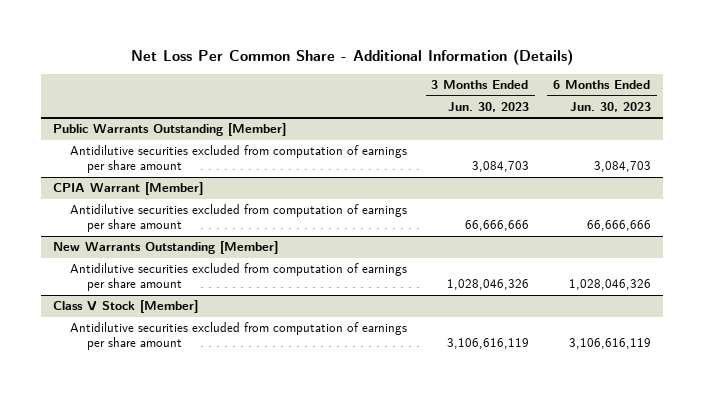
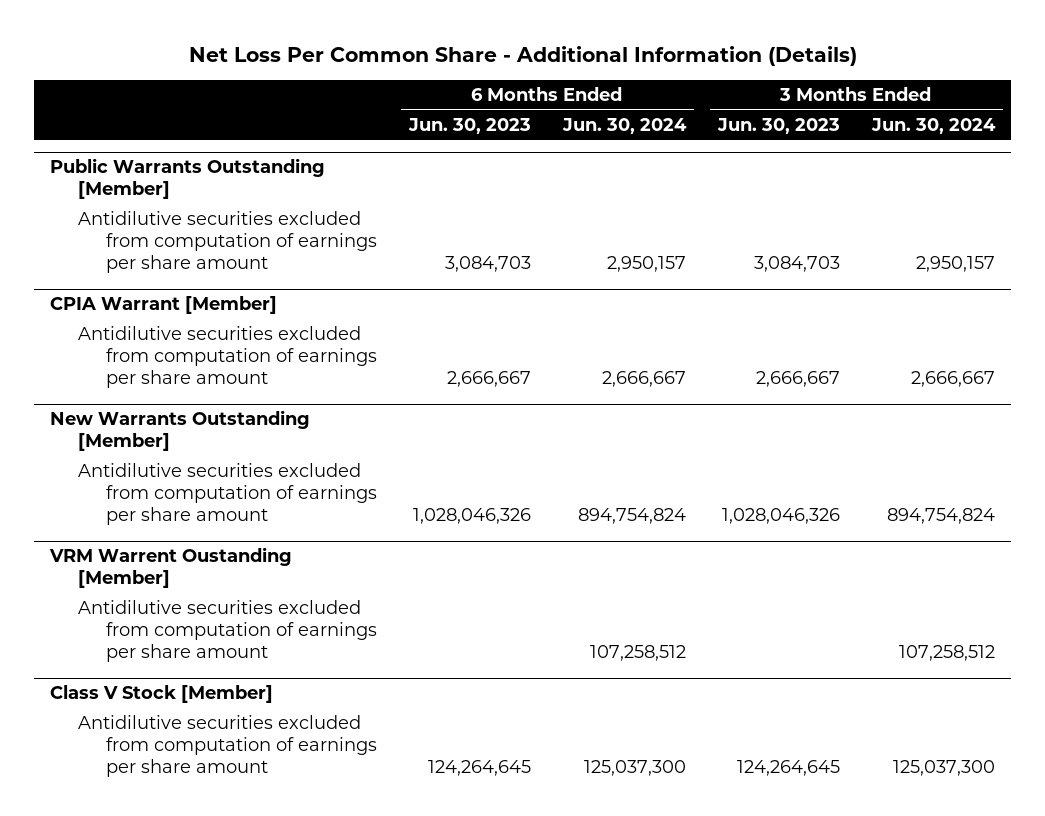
- | 3 Months Ended Jun. 30, 2023 | 6 Months Ended Jun. 30, 2023
+ | 6 Months Ended Jun. 30, 2023 | 6 Months Ended Jun. 30, 2024 | 3 Months Ended Jun. 30, 2023 | 3 Months Ended Jun. 30, 2024
@ CPIA Warrant [Member]
- Antidilutive securities excluded from computation of earnings per share amount | 66,666,666 | 66,666,666
+ Antidilutive securities excluded from computation of earnings per share amount | 2,666,667 | 2,666,667 | 2,666,667 | 2,666,667
+ VRM Warrent Oustanding [Member]
+ Antidilutive securities excluded from computation of earnings per share amount | | 107,258,512 | | 107,258,512
@ Class V Stock [Member]
- Antidilutive securities excluded from computation of earnings per share amount | 3,106,616,119 | 3,106,616,119
+ Antidilutive securities excluded from computation of earnings per share amount | 124,264,645 | 125,037,300 | 124,264,645 | 125,037,300

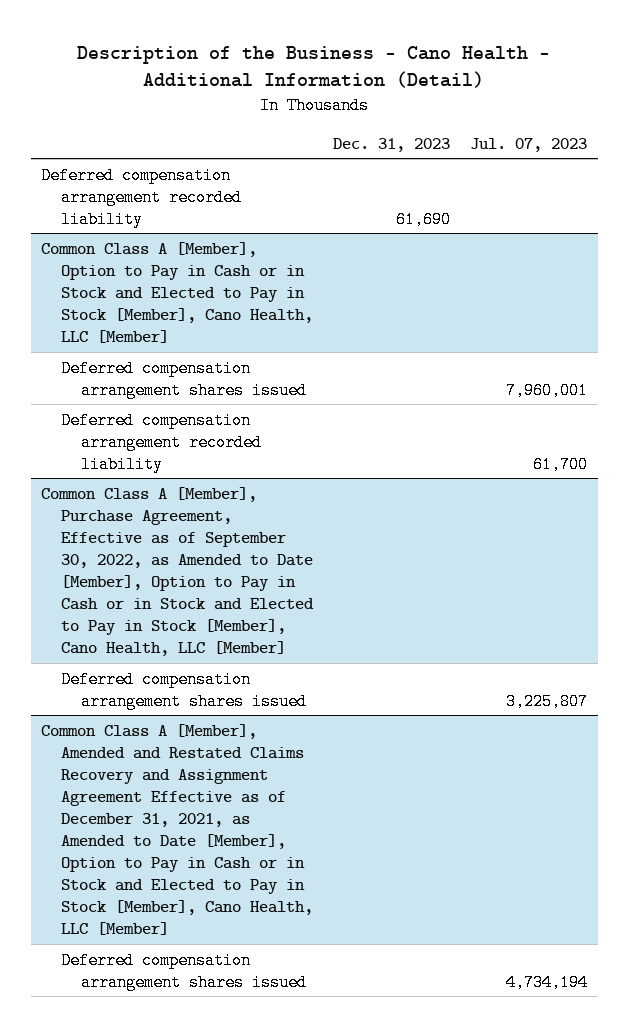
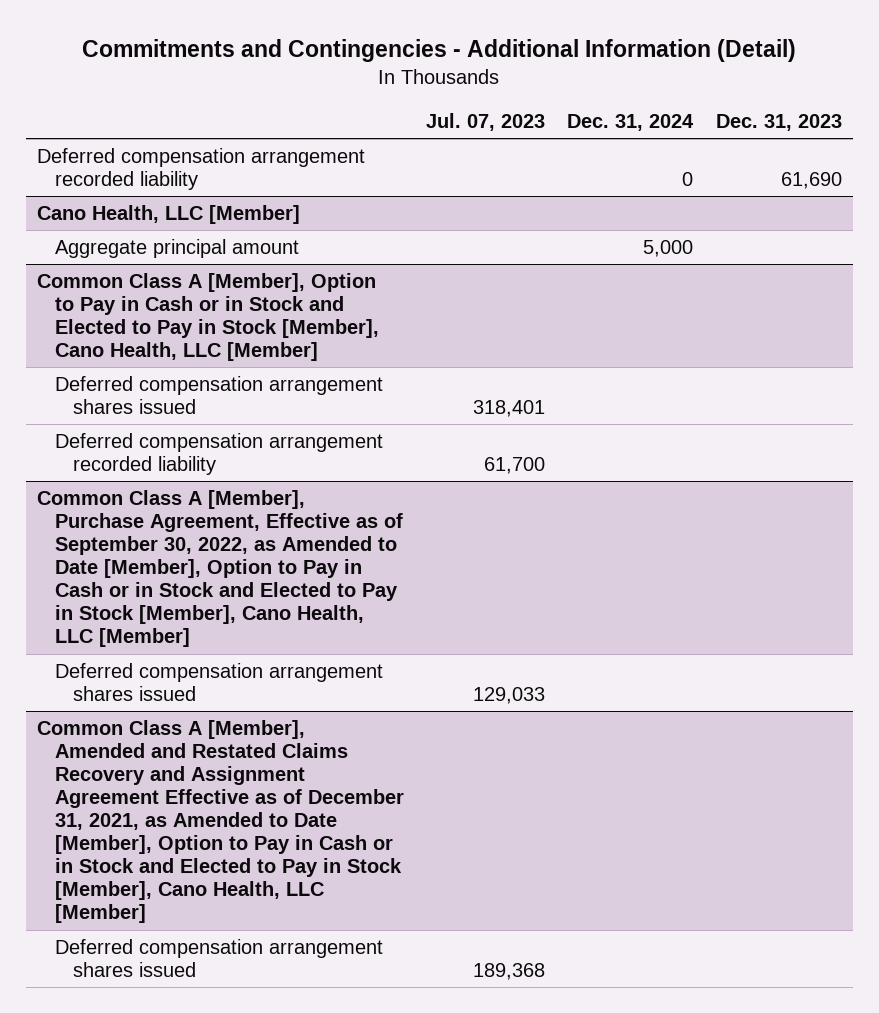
- Description of the Business - Cano Health - Additional Information (Detail)
+ Commitments and Contingencies - Additional Information (Detail)
- | Dec. 31, 2023 | Jul. 07, 2023
+ | Jul. 07, 2023 | Dec. 31, 2024 | Dec. 31, 2023
+ Cano Health, LLC [Member]
+ Aggregate principal amount | | 5,000 |
@ Common Class A [Member], Option to Pay in Cash or in Stock and Elected to Pay in Stock [Member], Cano Health, LLC [Member]
- Deferred compensation arrangement shares issued | | 7,960,001
+ Deferred compensation arrangement shares issued | 318,401 | |
@ Common Class A [Member], Purchase Agreement, Effective as of September 30, 2022, as Amended to Date [Member], Option to Pay in Cash or in Stock and Elected to Pay in Stock [Member], Cano Health, LLC [Member]
- Deferred compensation arrangement shares issued | | 3,225,807
+ Deferred compensation arrangement shares issued | 129,033 | |
@ Common Class A [Member], Amended and Restated Claims Recovery and Assignment Agreement Effective as of December 31, 2021, as Amended to Date [Member], Option to Pay in Cash or in Stock and Elected to Pay in Stock [Member], Cano Health, LLC [Member]
- Deferred compensation arrangement shares issued | | 4,734,194
+ Deferred compensation arrangement shares issued | 189,368 | |

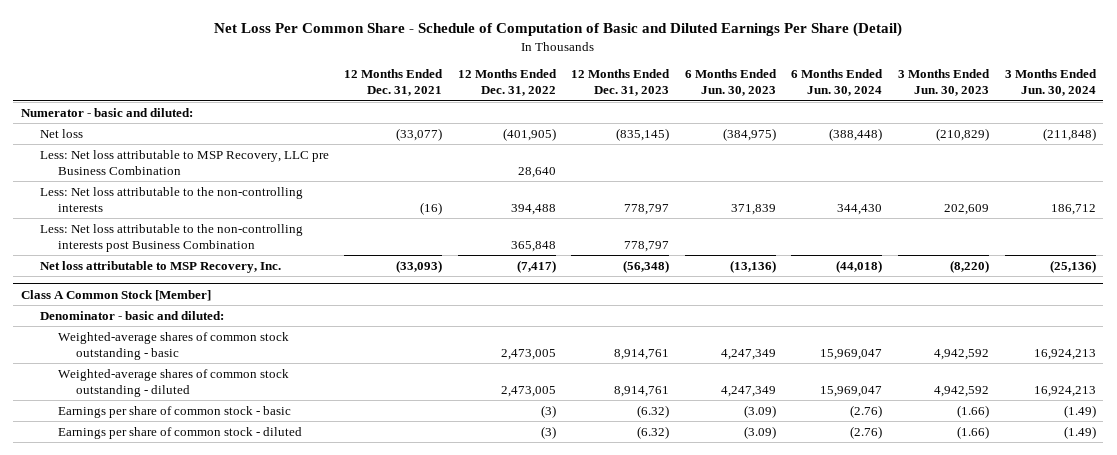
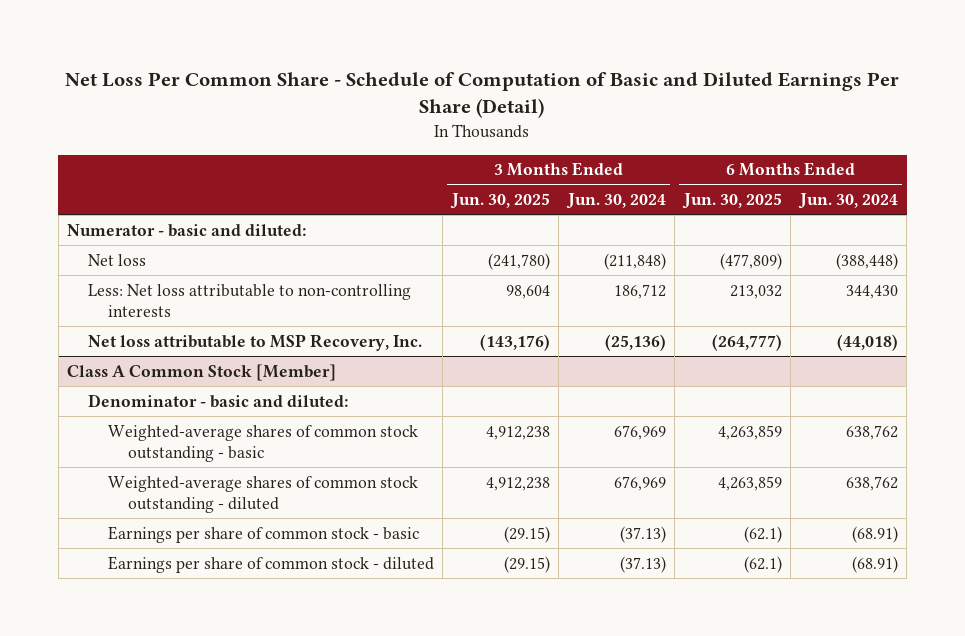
- | 12 Months Ended Dec. 31, 2021 | 12 Months Ended Dec. 31, 2022 | 12 Months Ended Dec. 31, 2023 | 6 Months Ended Jun. 30, 2023 | 6 Months Ended Jun. 30, 2024 | 3 Months Ended Jun. 30, 2023 | 3 Months Ended Jun. 30, 2024
+ | 3 Months Ended Jun. 30, 2025 | 3 Months Ended Jun. 30, 2024 | 6 Months Ended Jun. 30, 2025 | 6 Months Ended Jun. 30, 2024
- Less: Net loss attributable to MSP Recovery, LLC pre Business Combination | | 28,640 | | | | |
- Less: Net loss attributable to the non-controlling interests | (16) | 394,488 | 778,797 | 371,839 | 344,430 | 202,609 | 186,712
- Less: Net loss attributable to the non-controlling interests post Business Combination | | 365,848 | 778,797 | | | |
+ Less: Net loss attributable to non-controlling interests | 98,604 | 186,712 | 213,032 | 344,430
@ Class A Common Stock [Member]
- Weighted-average shares of common stock outstanding - basic | | 2,473,005 | 8,914,761 | 4,247,349 | 15,969,047 | 4,942,592 | 16,924,213
- Weighted-average shares of common stock outstanding - diluted | | 2,473,005 | 8,914,761 | 4,247,349 | 15,969,047 | 4,942,592 | 16,924,213
- Earnings per share of common stock - basic | | (3) | (6.32) | (3.09) | (2.76) | (1.66) | (1.49)
- Earnings per share of common stock - diluted | | (3) | (6.32) | (3.09) | (2.76) | (1.66) | (1.49)
+ Weighted-average shares of common stock outstanding - basic | 4,912,238 | 676,969 | 4,263,859 | 638,762
+ Weighted-average shares of common stock outstanding - diluted | 4,912,238 | 676,969 | 4,263,859 | 638,762
+ Earnings per share of common stock - basic | (29.15) | (37.13) | (62.1) | (68.91)
+ Earnings per share of common stock - diluted | (29.15) | (37.13) | (62.1) | (68.91)

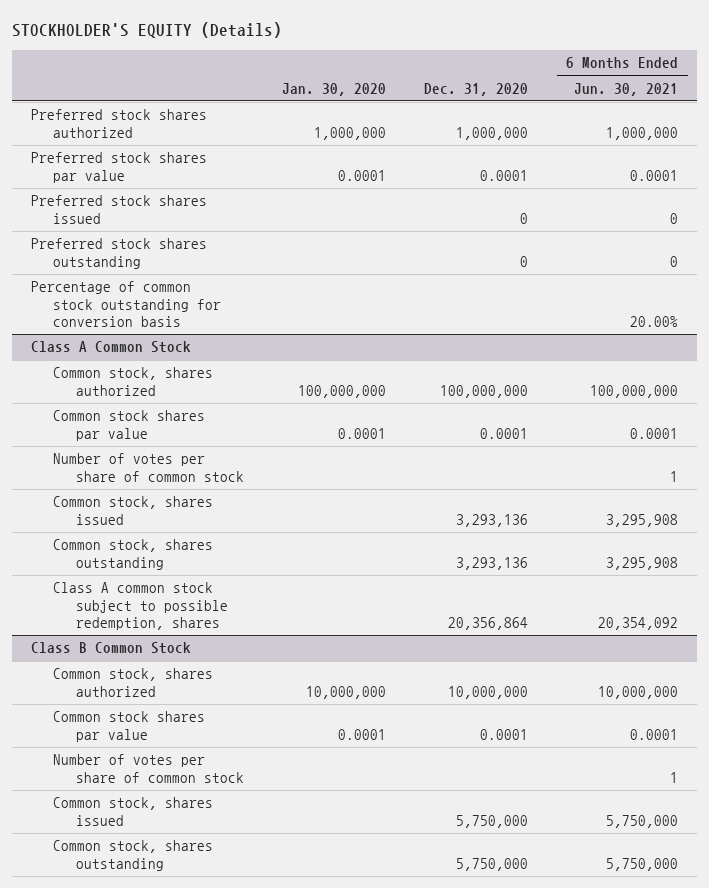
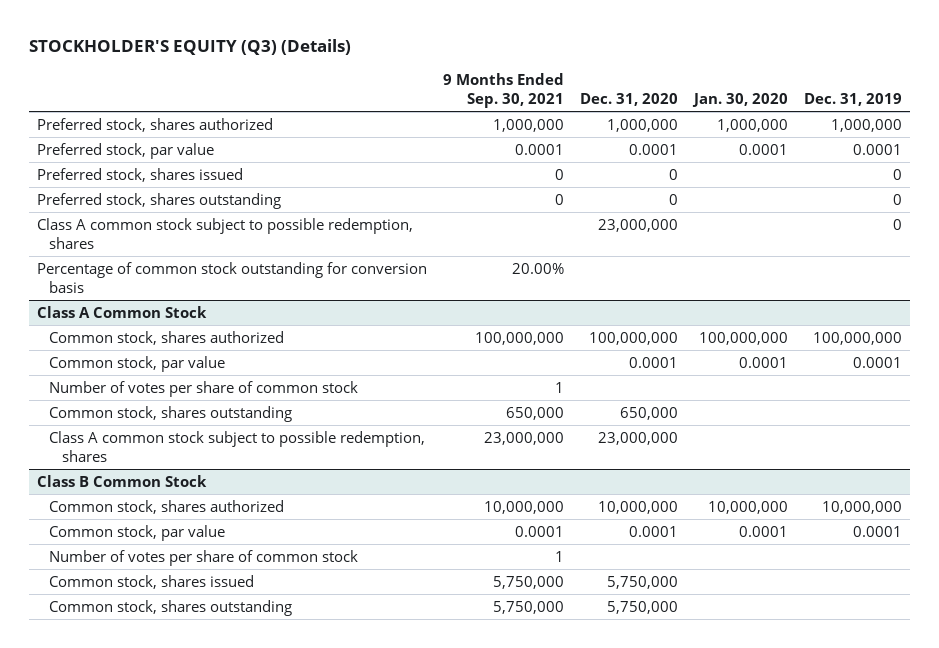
- STOCKHOLDER'S EQUITY (Details)
+ STOCKHOLDER'S EQUITY (Q3) (Details)
- | Jan. 30, 2020 | Dec. 31, 2020 | 6 Months Ended Jun. 30, 2021
+ | 9 Months Ended Sep. 30, 2021 | Dec. 31, 2020 | Jan. 30, 2020 | Dec. 31, 2019
- Preferred stock shares authorized | 1,000,000 | 1,000,000 | 1,000,000
- Preferred stock shares par value | 0.0001 | 0.0001 | 0.0001
- Preferred stock shares issued | | 0 | 0
- Preferred stock shares outstanding | | 0 | 0
+ Preferred stock, shares authorized | 1,000,000 | 1,000,000 | 1,000,000 | 1,000,000
+ Preferred stock, par value | 0.0001 | 0.0001 | 0.0001 | 0.0001
+ Preferred stock, shares issued | 0 | 0 | | 0
+ Preferred stock, shares outstanding | 0 | 0 | | 0
+ Class A common stock subject to possible redemption, shares | | 23,000,000 | | 0
@ Class A Common Stock
- Common stock shares par value | 0.0001 | 0.0001 | 0.0001
+ Common stock, par value | | 0.0001 | 0.0001 | 0.0001
- Common stock, shares issued | | 3,293,136 | 3,295,908
- Common stock, shares outstanding | | 3,293,136 | 3,295,908
- Class A common stock subject to possible redemption, shares | | 20,356,864 | 20,354,092
+ Common stock, shares outstanding | 650,000 | 650,000 | |
+ Class A common stock subject to possible redemption, shares | 23,000,000 | 23,000,000 | |
@ Class B Common Stock
- Common stock shares par value | 0.0001 | 0.0001 | 0.0001
+ Common stock, par value | 0.0001 | 0.0001 | 0.0001 | 0.0001

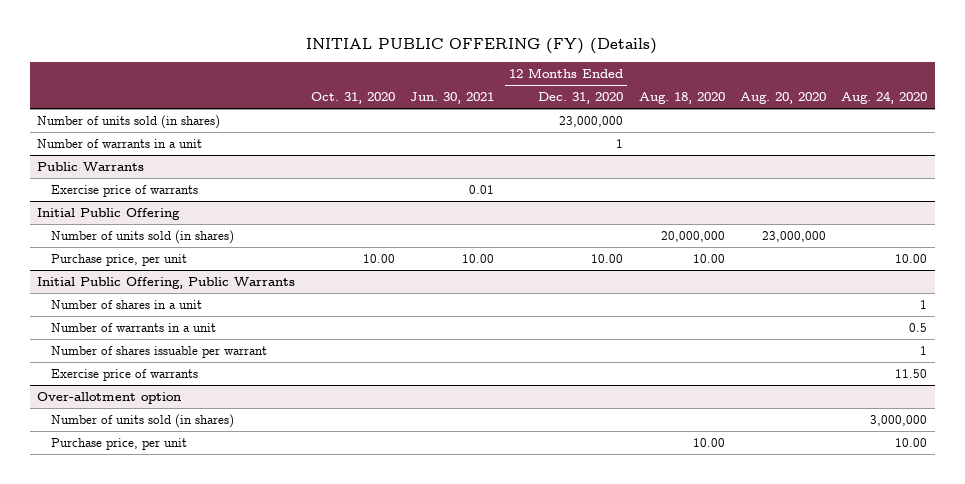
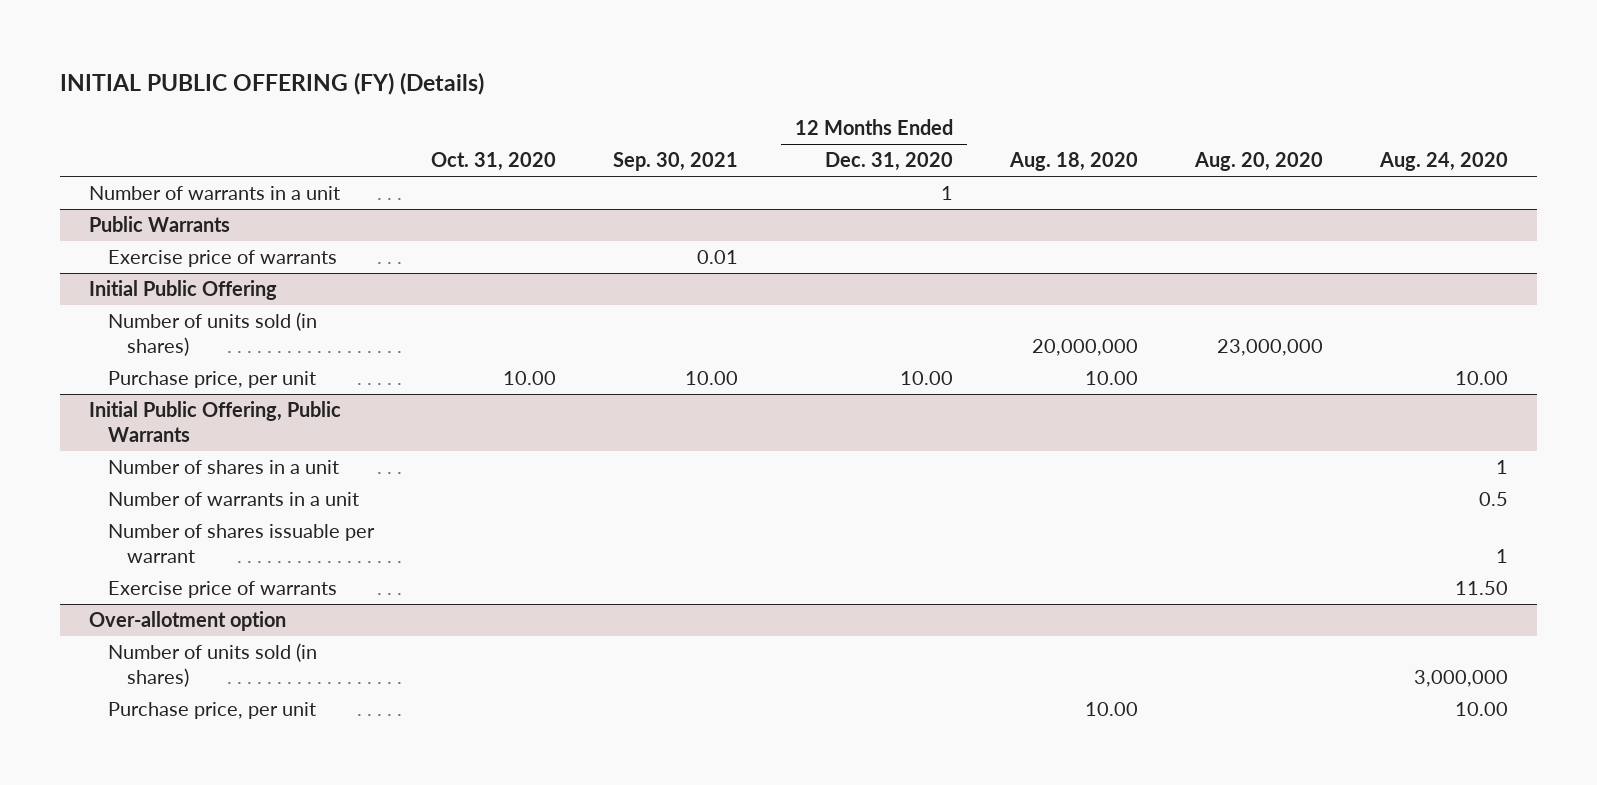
- | Oct. 31, 2020 | Jun. 30, 2021 | 12 Months Ended Dec. 31, 2020 | Aug. 18, 2020 | Aug. 20, 2020 | Aug. 24, 2020
+ | Oct. 31, 2020 | Sep. 30, 2021 | 12 Months Ended Dec. 31, 2020 | Aug. 18, 2020 | Aug. 20, 2020 | Aug. 24, 2020
- Number of units sold (in shares) | | | 23,000,000 | | |

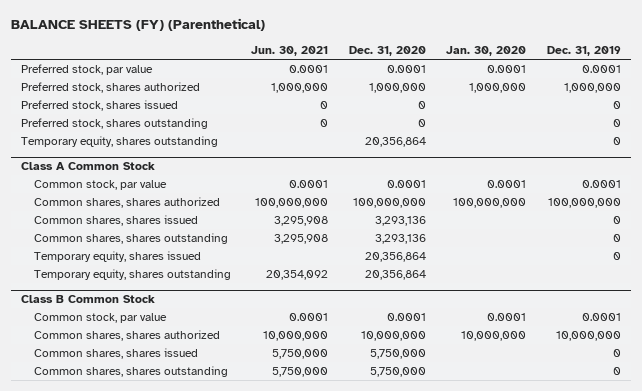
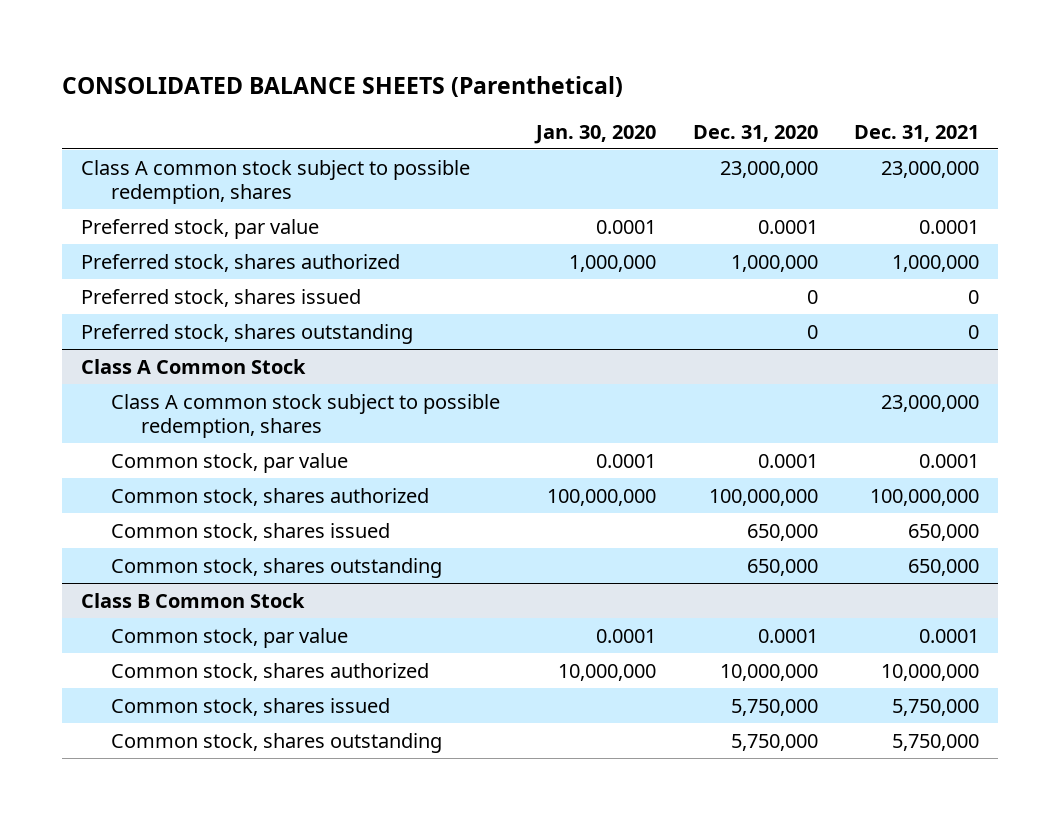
- BALANCE SHEETS (FY) (Parenthetical)
+ CONSOLIDATED BALANCE SHEETS (Parenthetical)
- | Jun. 30, 2021 | Dec. 31, 2020 | Jan. 30, 2020 | Dec. 31, 2019
+ | Jan. 30, 2020 | Dec. 31, 2020 | Dec. 31, 2021
+ Class A common stock subject to possible redemption, shares | | 23,000,000 | 23,000,000
- Temporary equity, shares outstanding | | 20,356,864 | | 0
@ Class A Common Stock
+ Class A common stock subject to possible redemption, shares | | | 23,000,000
- Common shares, shares authorized | 100,000,000 | 100,000,000 | 100,000,000 | 100,000,000
- Common shares, shares issued | 3,295,908 | 3,293,136 | | 0
- Common shares, shares outstanding | 3,295,908 | 3,293,136 | | 0
- Temporary equity, shares issued | | 20,356,864 | | 0
- Temporary equity, shares outstanding | 20,354,092 | 20,356,864 | |
+ Common stock, shares authorized | 100,000,000 | 100,000,000 | 100,000,000
+ Common stock, shares issued | | 650,000 | 650,000
+ Common stock, shares outstanding | | 650,000 | 650,000
@ Class B Common Stock
- Common shares, shares authorized | 10,000,000 | 10,000,000 | 10,000,000 | 10,000,000
- Common shares, shares issued | 5,750,000 | 5,750,000 | | 0
- Common shares, shares outstanding | 5,750,000 | 5,750,000 | | 0
+ Common stock, shares authorized | 10,000,000 | 10,000,000 | 10,000,000
+ Common stock, shares issued | | 5,750,000 | 5,750,000
+ Common stock, shares outstanding | | 5,750,000 | 5,750,000

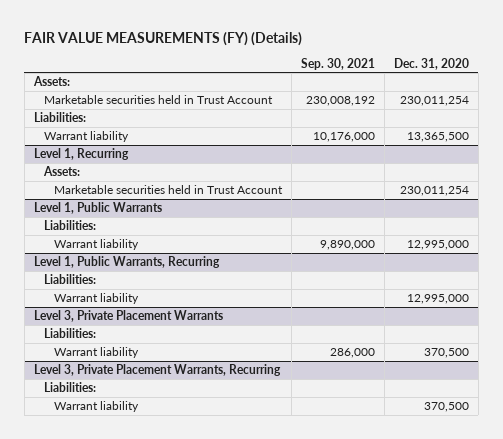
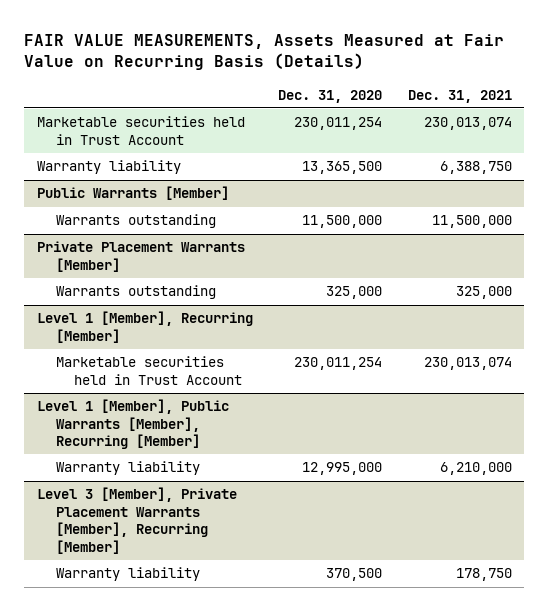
- FAIR VALUE MEASUREMENTS (FY) (Details)
+ FAIR VALUE MEASUREMENTS, Assets Measured at Fair Value on Recurring Basis (Details)
- | Sep. 30, 2021 | Dec. 31, 2020
+ | Dec. 31, 2020 | Dec. 31, 2021
- Assets:
- Liabilities:
- Warrant liability | 10,176,000 | 13,365,500
- Level 1, Recurring
- Assets:
+ Warranty liability | 13,365,500 | 6,388,750
+ Public Warrants [Member]
+ Warrants outstanding | 11,500,000 | 11,500,000
+ Private Placement Warrants [Member]
+ Warrants outstanding | 325,000 | 325,000
+ Level 1 [Member], Recurring [Member]
- Level 1, Public Warrants
- Liabilities:
- Warrant liability | 9,890,000 | 12,995,000
- Level 1, Public Warrants, Recurring
- Liabilities:
- Warrant liability | | 12,995,000
- Level 3, Private Placement Warrants
- Liabilities:
- Warrant liability | 286,000 | 370,500
- Level 3, Private Placement Warrants, Recurring
- Liabilities:
- Warrant liability | | 370,500
+ Level 1 [Member], Public Warrants [Member], Recurring [Member]
+ Warranty liability | 12,995,000 | 6,210,000
+ Level 3 [Member], Private Placement Warrants [Member], Recurring [Member]
+ Warranty liability | 370,500 | 178,750

